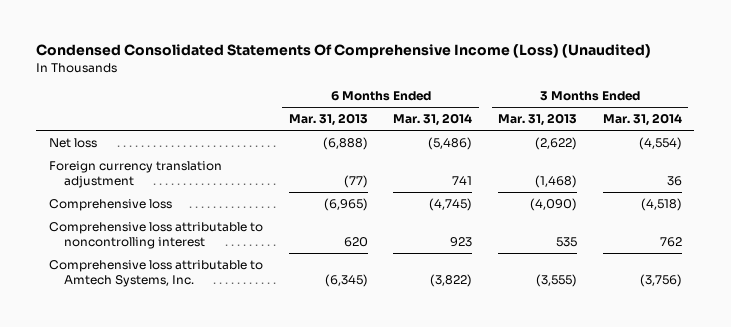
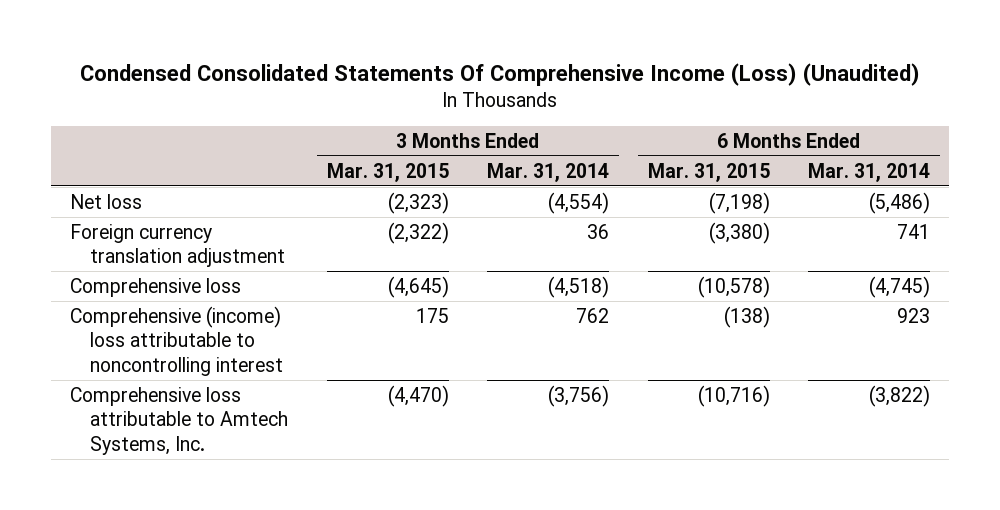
- | 6 Months Ended Mar. 31, 2013 | 6 Months Ended Mar. 31, 2014 | 3 Months Ended Mar. 31, 2013 | 3 Months Ended Mar. 31, 2014
+ | 3 Months Ended Mar. 31, 2015 | 3 Months Ended Mar. 31, 2014 | 6 Months Ended Mar. 31, 2015 | 6 Months Ended Mar. 31, 2014
- Comprehensive loss attributable to noncontrolling interest | 620 | 923 | 535 | 762
+ Comprehensive (income) loss attributable to noncontrolling interest | 175 | 762 | (138) | 923

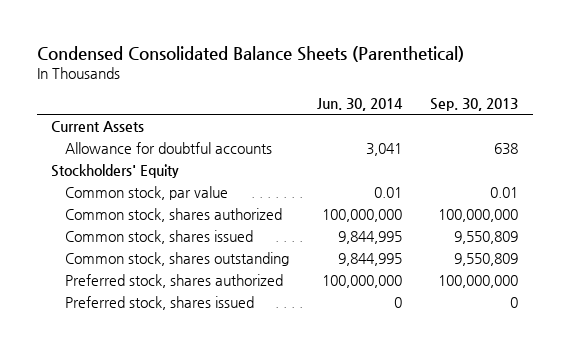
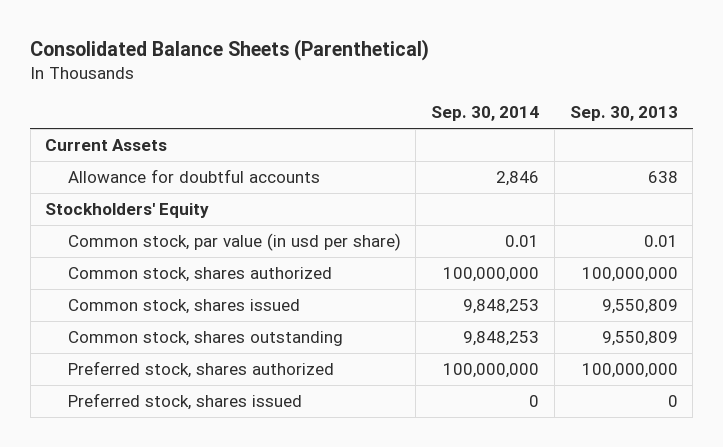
- Condensed Consolidated Balance Sheets (Parenthetical)
+ Consolidated Balance Sheets (Parenthetical)
- | Jun. 30, 2014 | Sep. 30, 2013
+ | Sep. 30, 2014 | Sep. 30, 2013
- Common stock, par value | 0.01 | 0.01
+ Common stock, par value (in usd per share) | 0.01 | 0.01

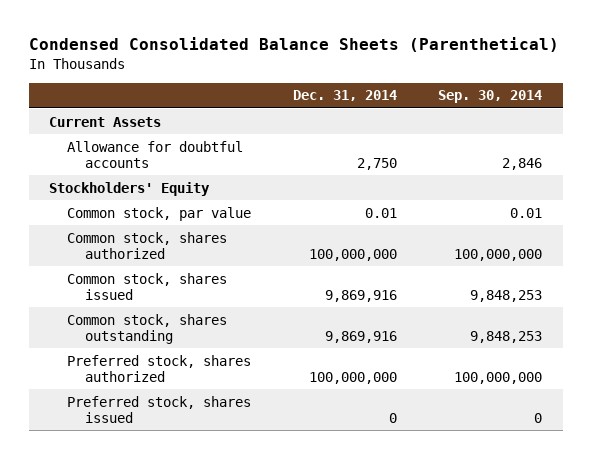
- Consolidated Balance Sheets (Parenthetical)
+ Condensed Consolidated Balance Sheets (Parenthetical)
- | Sep. 30, 2014 | Sep. 30, 2013
+ | Dec. 31, 2014 | Sep. 30, 2014
- Common stock, par value (in usd per share) | 0.01 | 0.01
+ Common stock, par value | 0.01 | 0.01

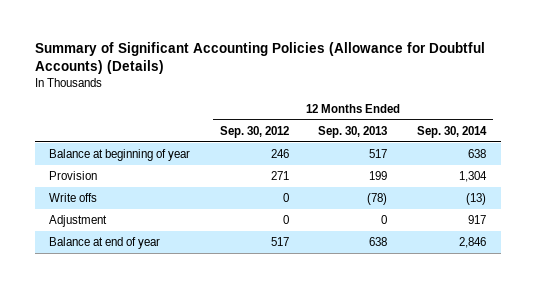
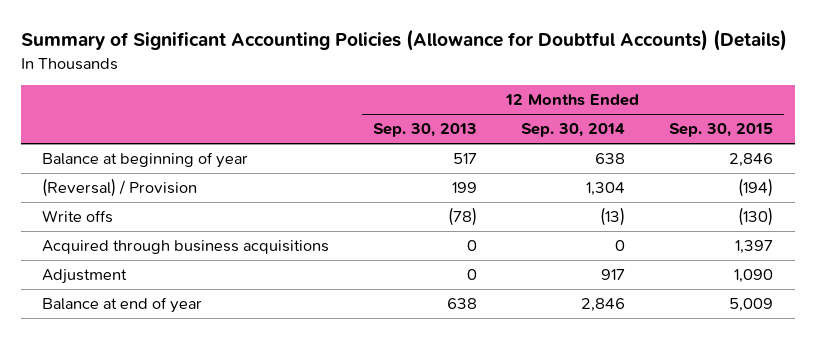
- | 12 Months Ended Sep. 30, 2012 | 12 Months Ended Sep. 30, 2013 | 12 Months Ended Sep. 30, 2014
+ | 12 Months Ended Sep. 30, 2013 | 12 Months Ended Sep. 30, 2014 | 12 Months Ended Sep. 30, 2015
- Provision | 271 | 199 | 1,304
+ (Reversal) / Provision | 199 | 1,304 | (194)
+ Acquired through business acquisitions | 0 | 0 | 1,397

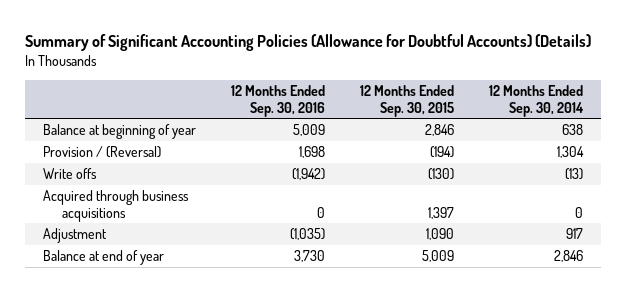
- | 12 Months Ended Sep. 30, 2013 | 12 Months Ended Sep. 30, 2014 | 12 Months Ended Sep. 30, 2015
+ | 12 Months Ended Sep. 30, 2016 | 12 Months Ended Sep. 30, 2015 | 12 Months Ended Sep. 30, 2014
- (Reversal) / Provision | 199 | 1,304 | (194)
+ Provision / (Reversal) | 1,698 | (194) | 1,304

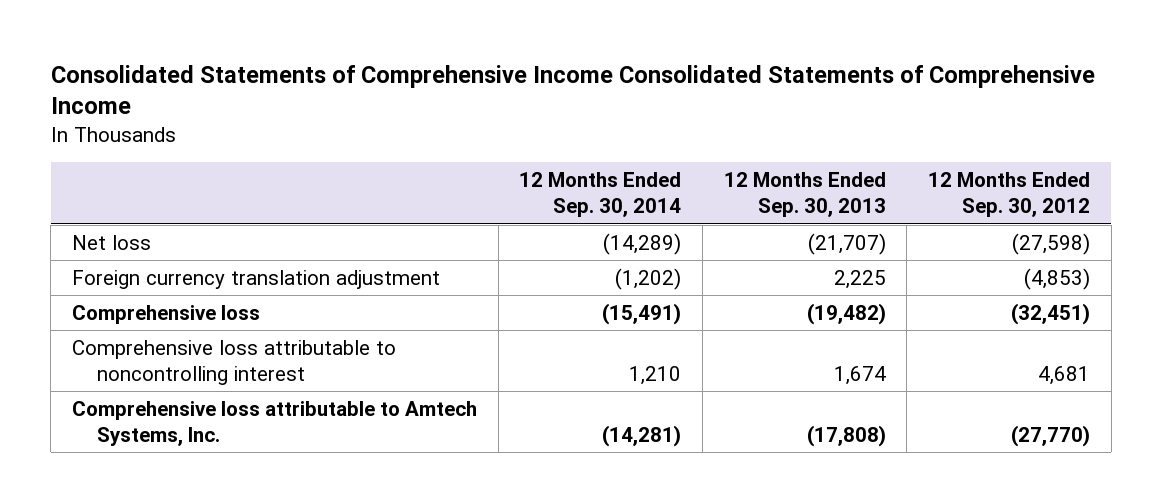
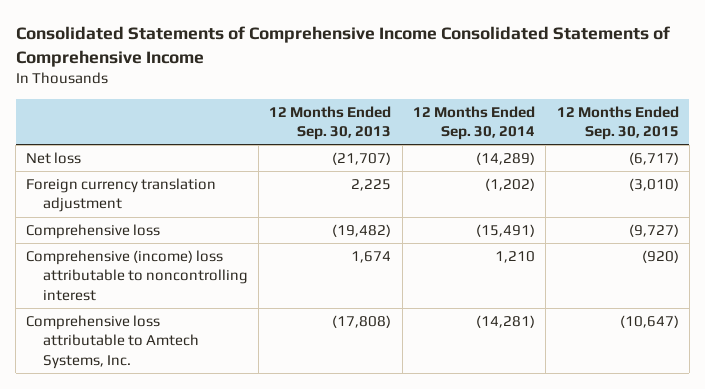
- | 12 Months Ended Sep. 30, 2014 | 12 Months Ended Sep. 30, 2013 | 12 Months Ended Sep. 30, 2012
+ | 12 Months Ended Sep. 30, 2013 | 12 Months Ended Sep. 30, 2014 | 12 Months Ended Sep. 30, 2015
- Comprehensive loss attributable to noncontrolling interest | 1,210 | 1,674 | 4,681
+ Comprehensive (income) loss attributable to noncontrolling interest | 1,674 | 1,210 | (920)

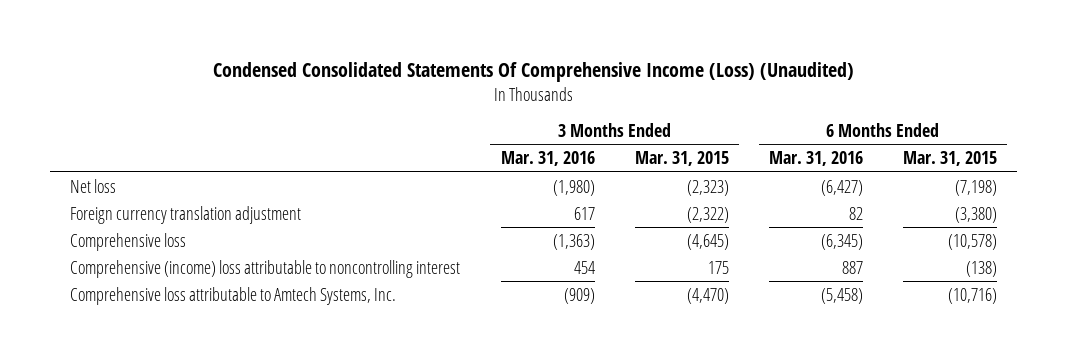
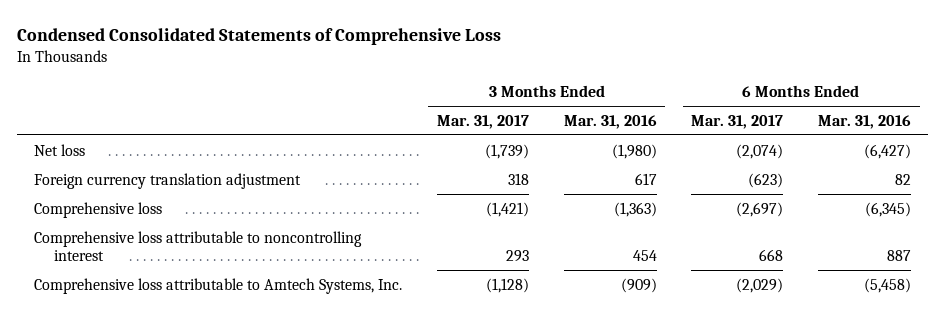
- Condensed Consolidated Statements Of Comprehensive Income (Loss) (Unaudited)
+ Condensed Consolidated Statements of Comprehensive Loss
- | 3 Months Ended Mar. 31, 2016 | 3 Months Ended Mar. 31, 2015 | 6 Months Ended Mar. 31, 2016 | 6 Months Ended Mar. 31, 2015
+ | 3 Months Ended Mar. 31, 2017 | 3 Months Ended Mar. 31, 2016 | 6 Months Ended Mar. 31, 2017 | 6 Months Ended Mar. 31, 2016
- Comprehensive (income) loss attributable to noncontrolling interest | 454 | 175 | 887 | (138)
+ Comprehensive loss attributable to noncontrolling interest | 293 | 454 | 668 | 887

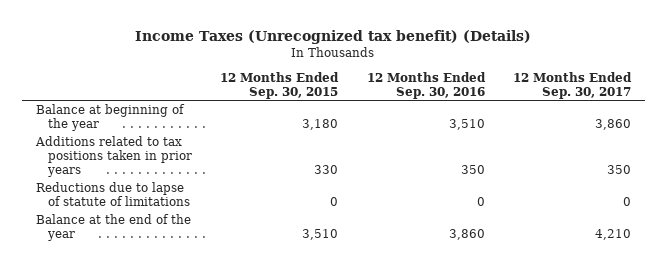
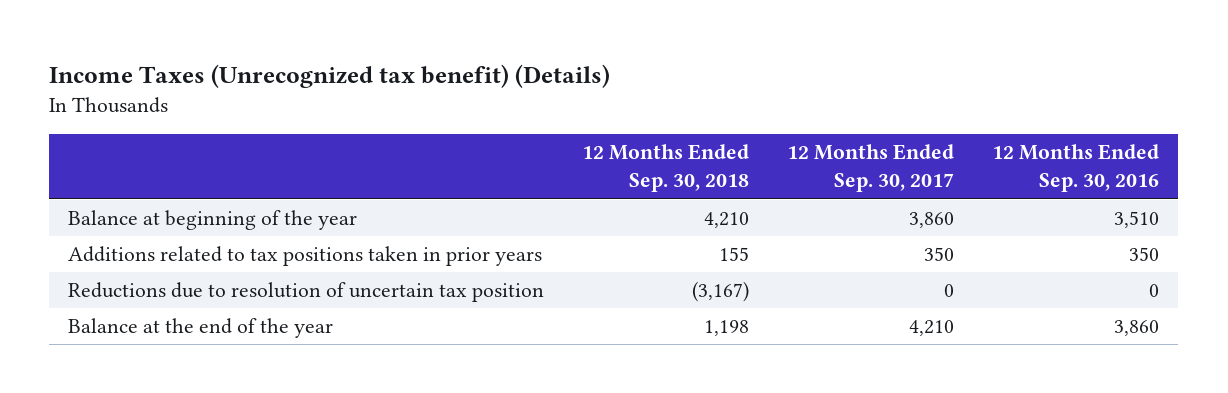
- | 12 Months Ended Sep. 30, 2015 | 12 Months Ended Sep. 30, 2016 | 12 Months Ended Sep. 30, 2017
+ | 12 Months Ended Sep. 30, 2018 | 12 Months Ended Sep. 30, 2017 | 12 Months Ended Sep. 30, 2016
- Reductions due to lapse of statute of limitations | 0 | 0 | 0
+ Reductions due to resolution of uncertain tax position | (3,167) | 0 | 0

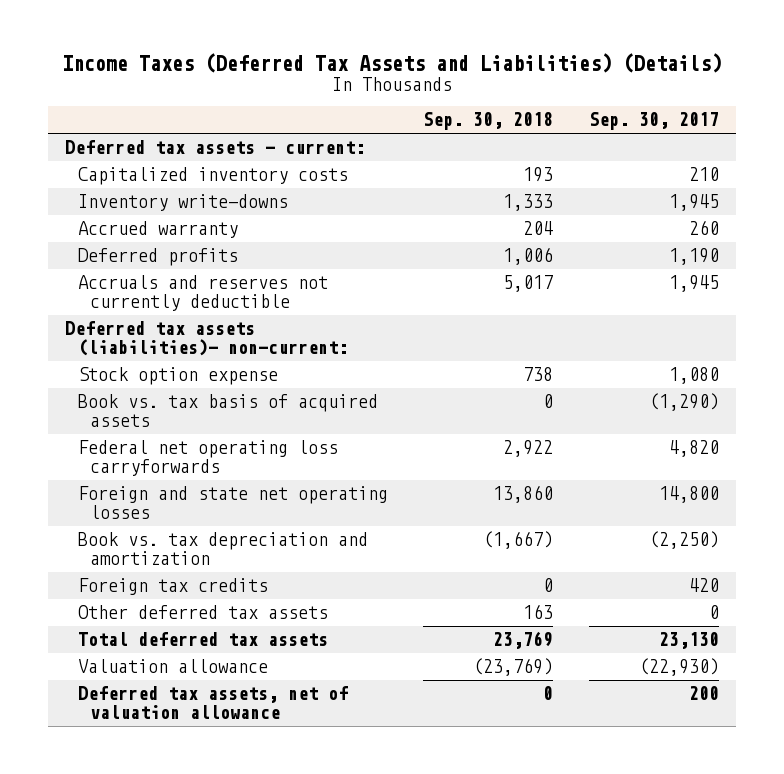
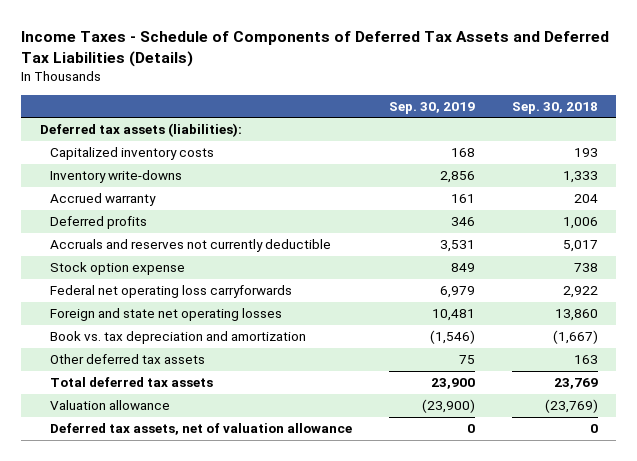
- Income Taxes (Deferred Tax Assets and Liabilities) (Details)
+ Income Taxes - Schedule of Components of Deferred Tax Assets and Deferred Tax Liabilities (Details)
- | Sep. 30, 2018 | Sep. 30, 2017
+ | Sep. 30, 2019 | Sep. 30, 2018
- Deferred tax assets - current:
+ Deferred tax assets (liabilities):
- Deferred tax assets (liabilities)- non-current:
- Book vs. tax basis of acquired assets | 0 | (1,290)
- Foreign tax credits | 0 | 420

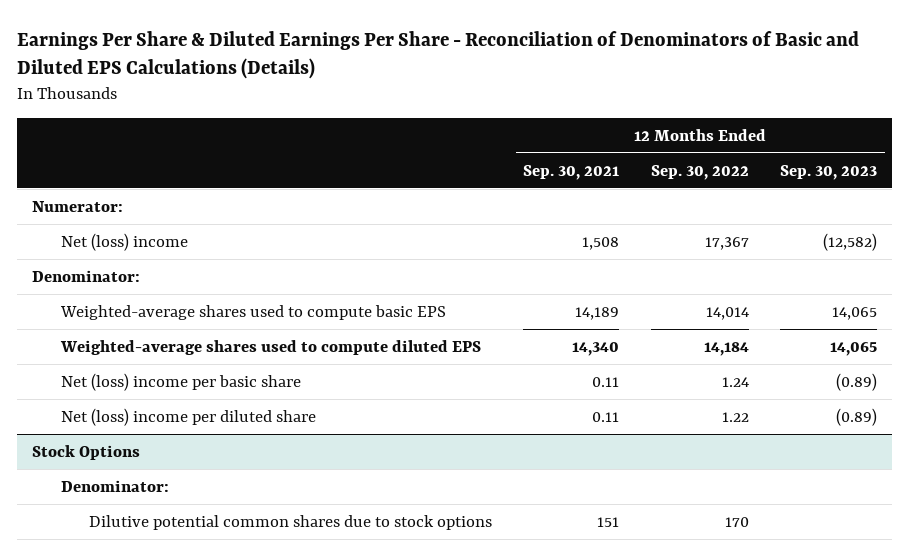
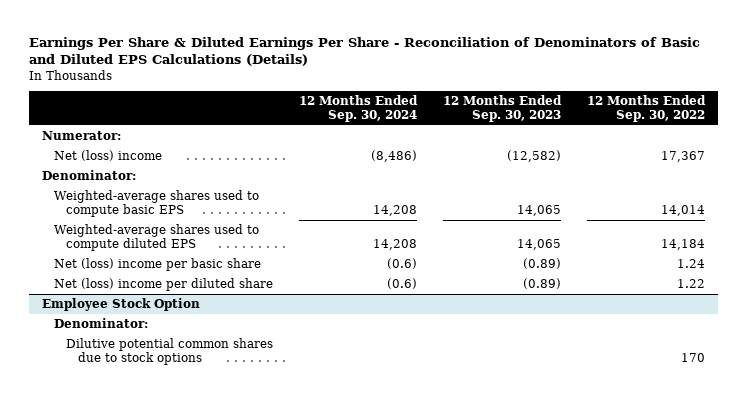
- | 12 Months Ended Sep. 30, 2021 | 12 Months Ended Sep. 30, 2022 | 12 Months Ended Sep. 30, 2023
+ | 12 Months Ended Sep. 30, 2024 | 12 Months Ended Sep. 30, 2023 | 12 Months Ended Sep. 30, 2022
- Stock Options
+ Employee Stock Option

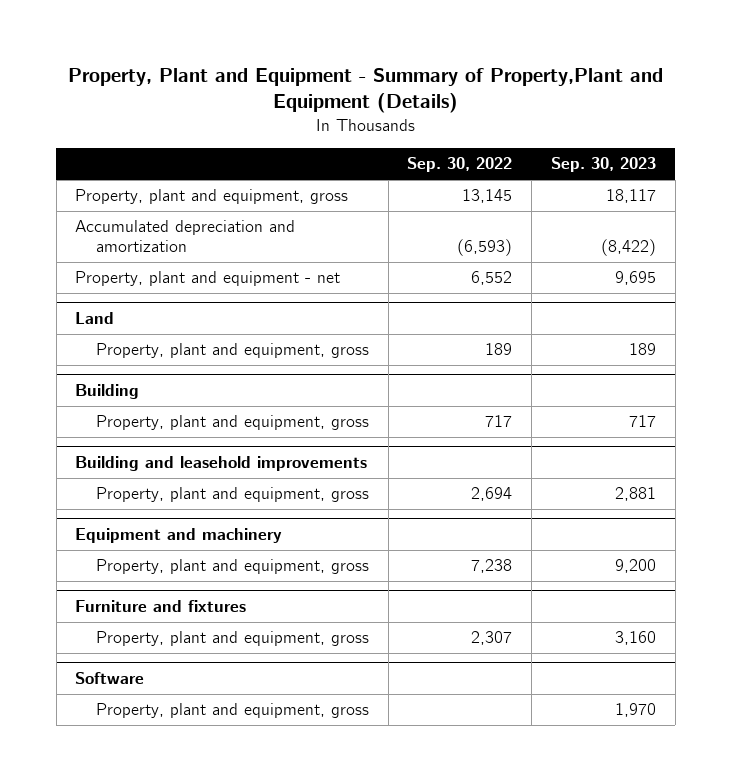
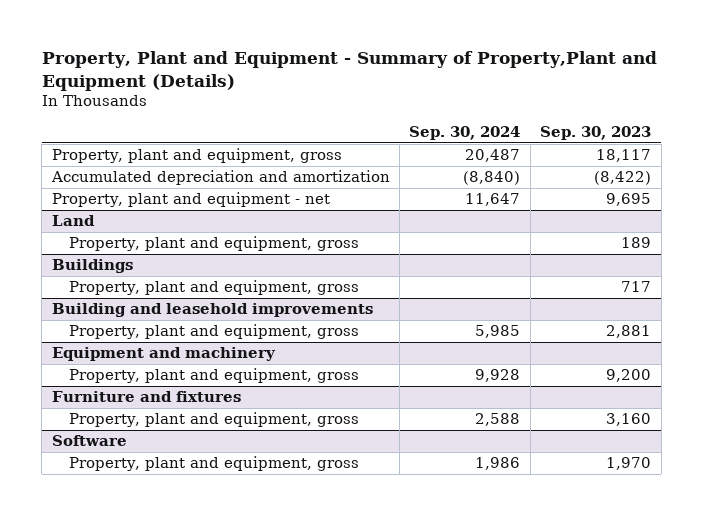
- | Sep. 30, 2022 | Sep. 30, 2023
+ | Sep. 30, 2024 | Sep. 30, 2023
- Building
+ Buildings

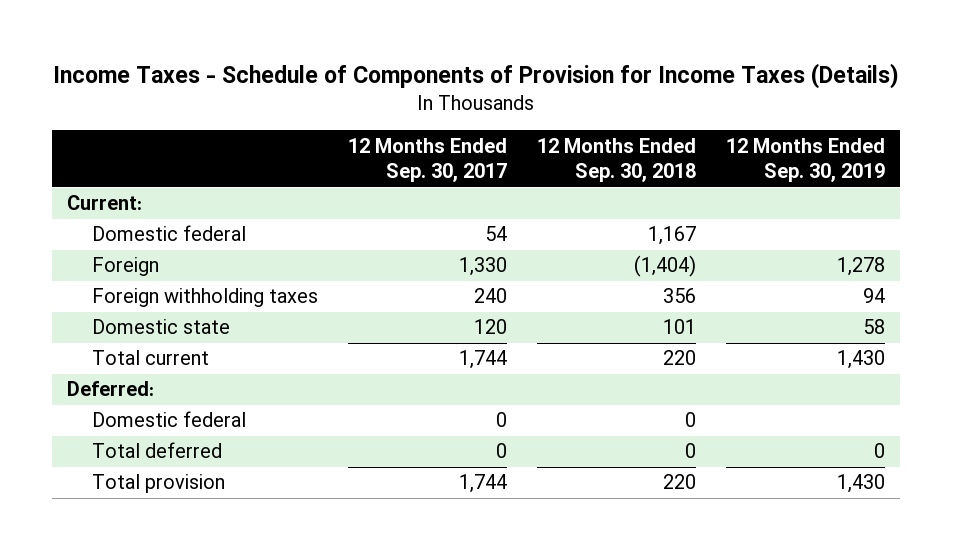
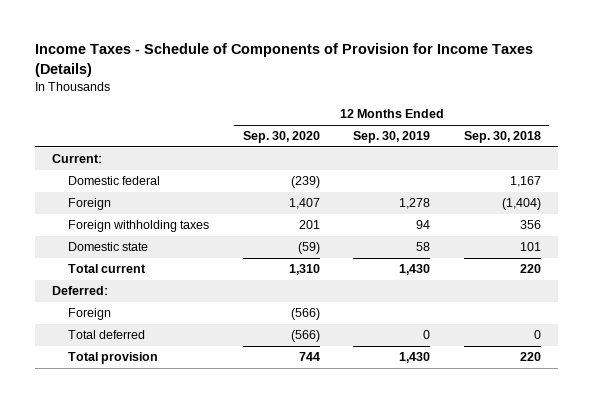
- | 12 Months Ended Sep. 30, 2017 | 12 Months Ended Sep. 30, 2018 | 12 Months Ended Sep. 30, 2019
+ | 12 Months Ended Sep. 30, 2020 | 12 Months Ended Sep. 30, 2019 | 12 Months Ended Sep. 30, 2018
- Domestic federal | 0 | 0 |
+ Foreign | (566) | |

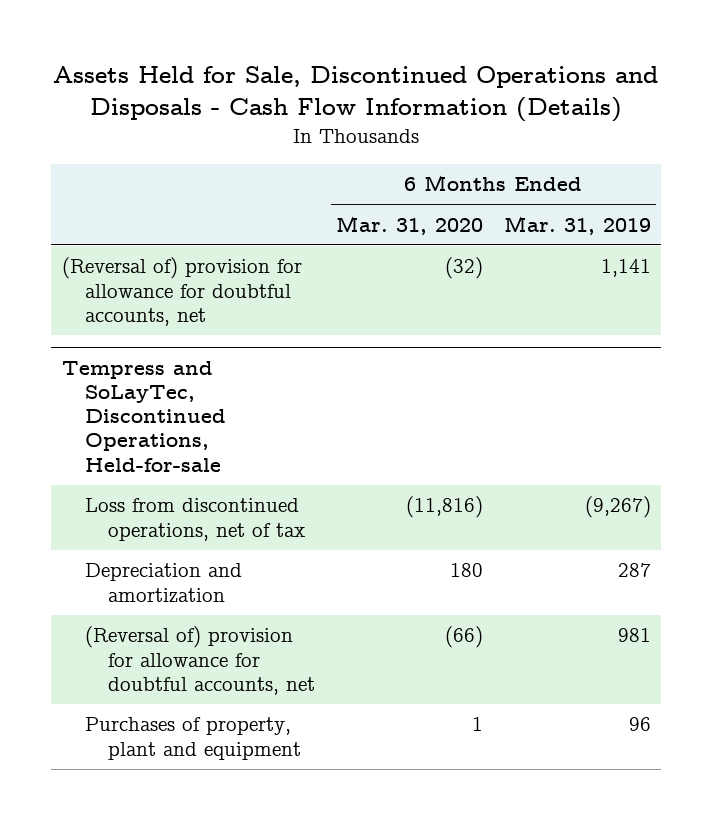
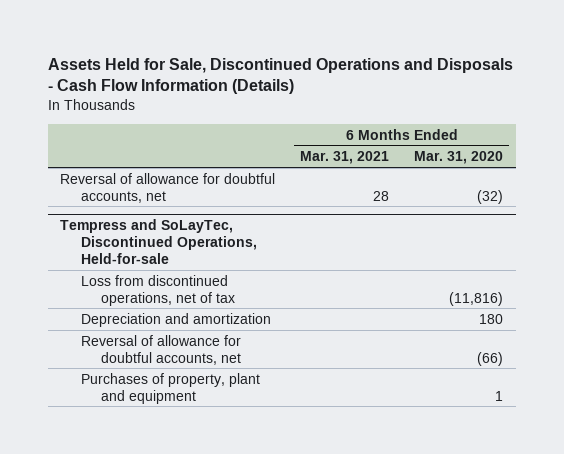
- | 6 Months Ended Mar. 31, 2020 | 6 Months Ended Mar. 31, 2019
+ | 6 Months Ended Mar. 31, 2021 | 6 Months Ended Mar. 31, 2020
- (Reversal of) provision for allowance for doubtful accounts, net | (32) | 1,141
+ Reversal of allowance for doubtful accounts, net | 28 | (32)
@ Tempress and SoLayTec, Discontinued Operations, Held-for-sale
- (Reversal of) provision for allowance for doubtful accounts, net | (66) | 981
+ Reversal of allowance for doubtful accounts, net | | (66)

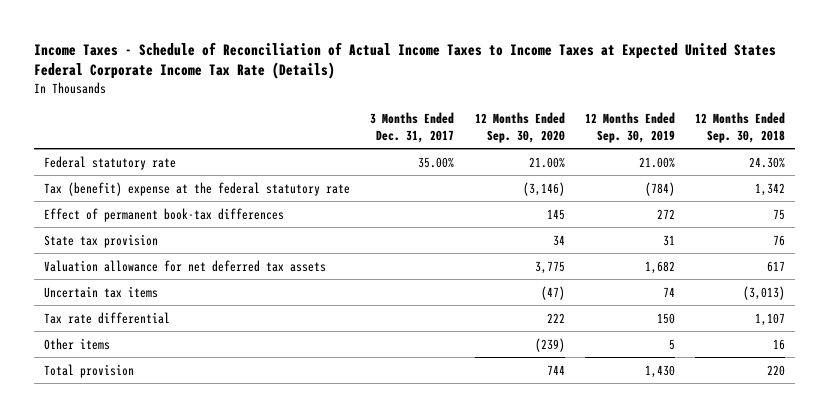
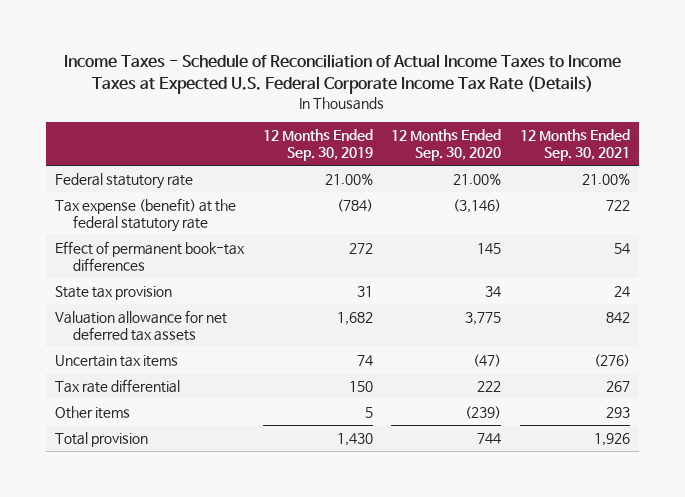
- Income Taxes - Schedule of Reconciliation of Actual Income Taxes to Income Taxes at Expected United States Federal Corporate Income Tax Rate (Details)
+ Income Taxes - Schedule of Reconciliation of Actual Income Taxes to Income Taxes at Expected U.S. Federal Corporate Income Tax Rate (Details)
- | 3 Months Ended Dec. 31, 2017 | 12 Months Ended Sep. 30, 2020 | 12 Months Ended Sep. 30, 2019 | 12 Months Ended Sep. 30, 2018
+ | 12 Months Ended Sep. 30, 2019 | 12 Months Ended Sep. 30, 2020 | 12 Months Ended Sep. 30, 2021
- Tax (benefit) expense at the federal statutory rate | | (3,146) | (784) | 1,342
+ Tax expense (benefit) at the federal statutory rate | (784) | (3,146) | 722

